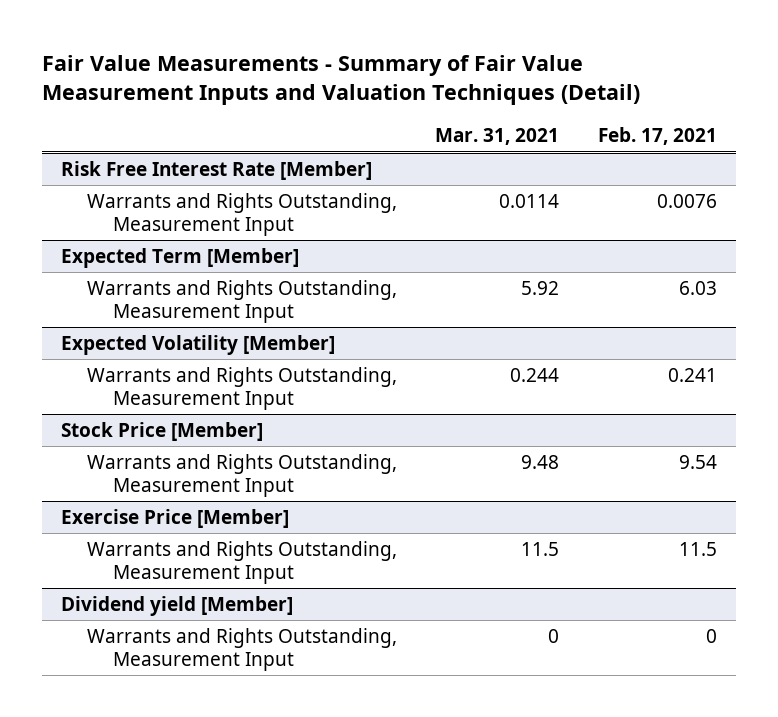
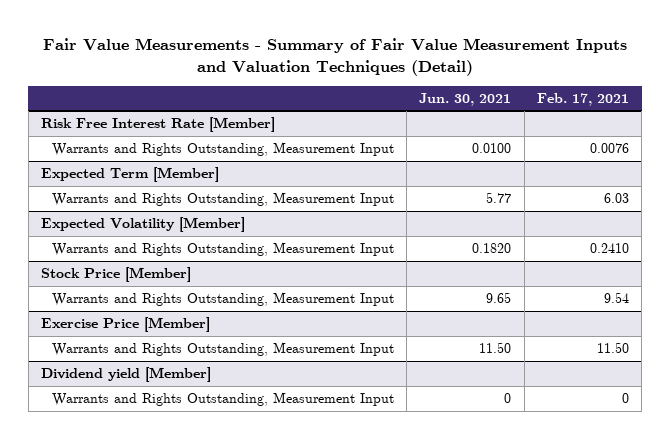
- | Mar. 31, 2021 | Feb. 17, 2021
+ | Jun. 30, 2021 | Feb. 17, 2021
@ Expected Volatility [Member]
- Warrants and Rights Outstanding, Measurement Input | 0.244 | 0.241
+ Warrants and Rights Outstanding, Measurement Input | 0.1820 | 0.2410
@ Exercise Price [Member]
- Warrants and Rights Outstanding, Measurement Input | 11.5 | 11.5
+ Warrants and Rights Outstanding, Measurement Input | 11.50 | 11.50

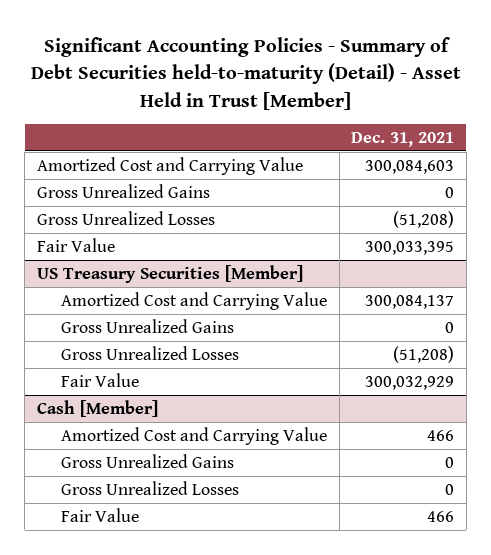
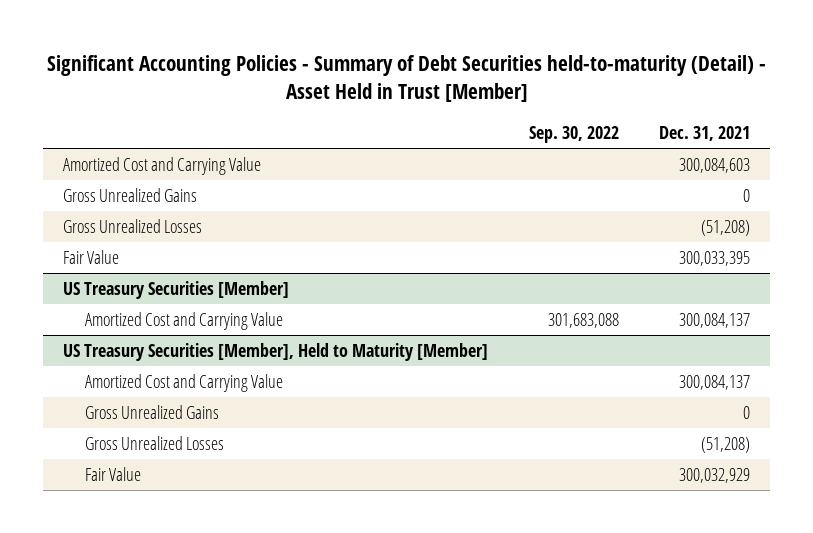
- | Dec. 31, 2021
+ | Sep. 30, 2022 | Dec. 31, 2021
+ US Treasury Securities [Member], Held to Maturity [Member]
+ Amortized Cost and Carrying Value | | 300,084,137
- Cash [Member]
- Amortized Cost and Carrying Value | 466
- Gross Unrealized Gains | 0
- Gross Unrealized Losses | 0
- Fair Value | 466

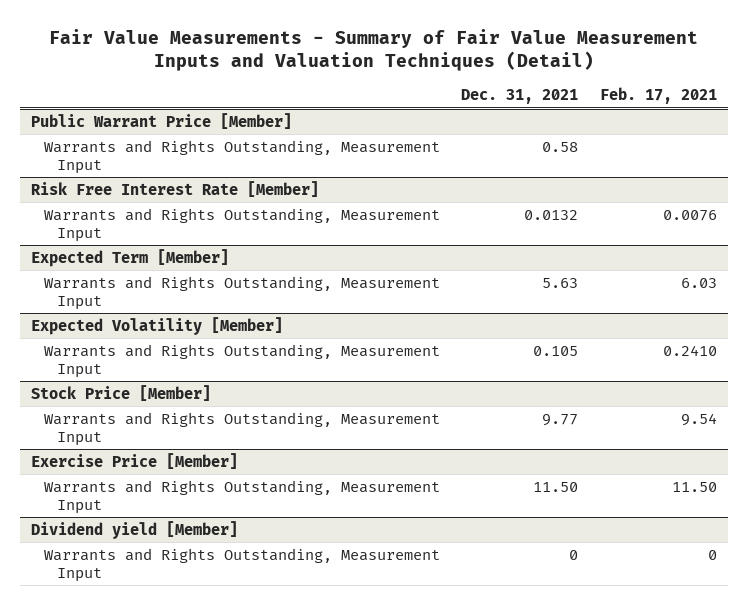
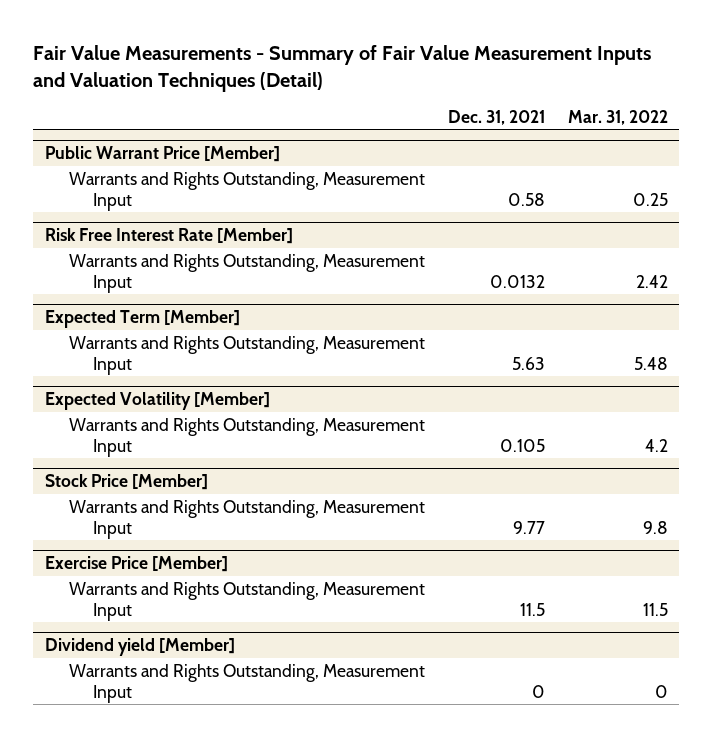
- | Dec. 31, 2021 | Feb. 17, 2021
+ | Dec. 31, 2021 | Mar. 31, 2022
@ Exercise Price [Member]
- Warrants and Rights Outstanding, Measurement Input | 11.50 | 11.50
+ Warrants and Rights Outstanding, Measurement Input | 11.5 | 11.5

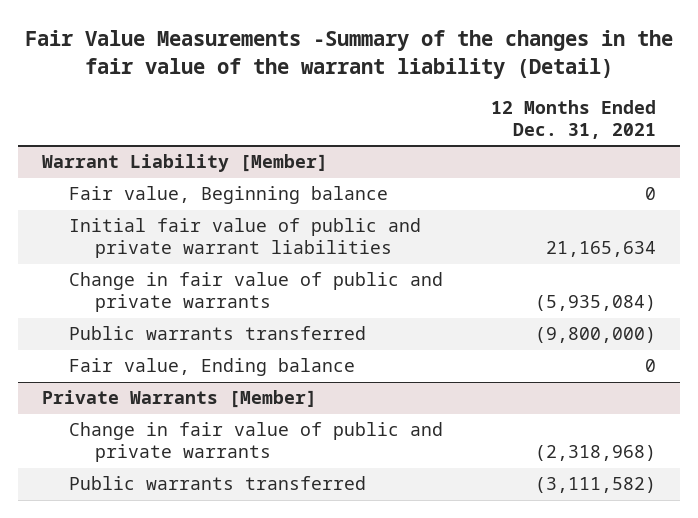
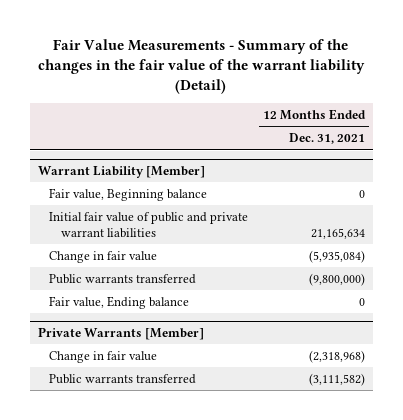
- Fair Value Measurements -Summary of the changes in the fair value of the warrant liability (Detail)
+ Fair Value Measurements - Summary of the changes in the fair value of the warrant liability (Detail)
@ Warrant Liability [Member]
- Change in fair value of public and private warrants | (5,935,084)
+ Change in fair value | (5,935,084)
@ Private Warrants [Member]
- Change in fair value of public and private warrants | (2,318,968)
+ Change in fair value | (2,318,968)

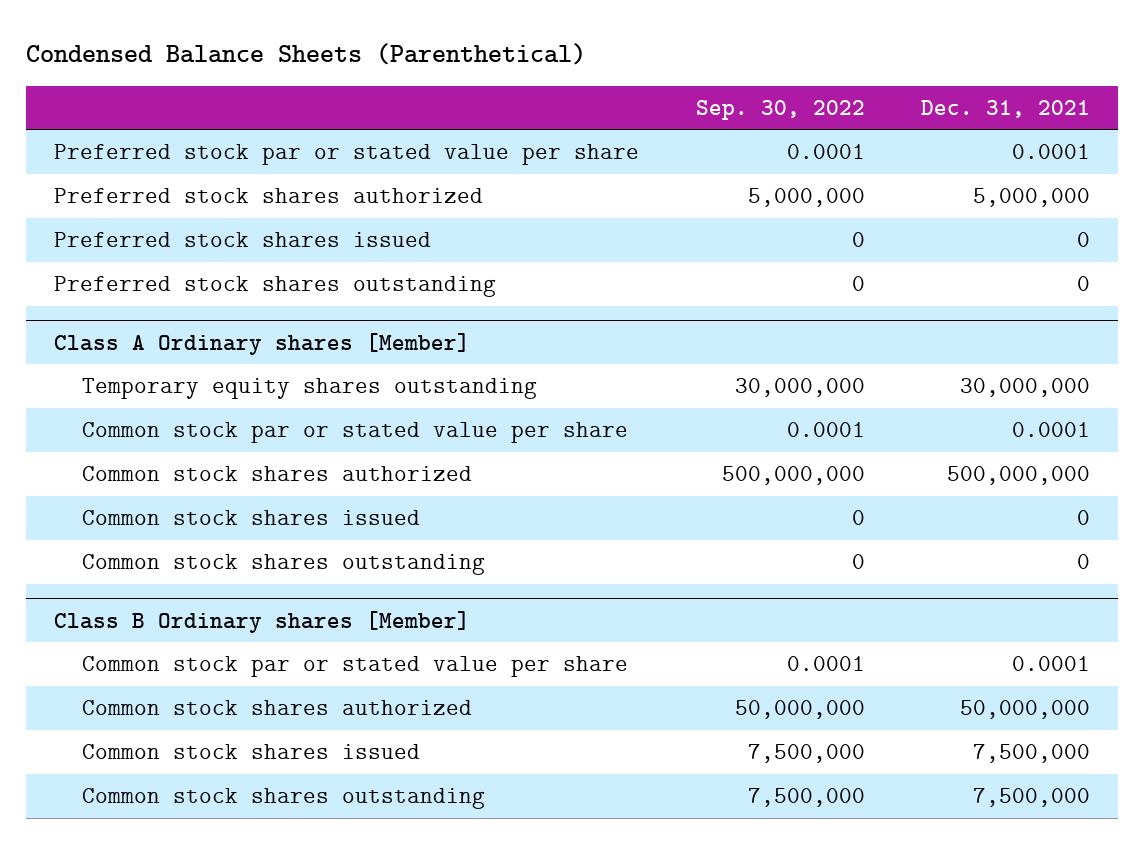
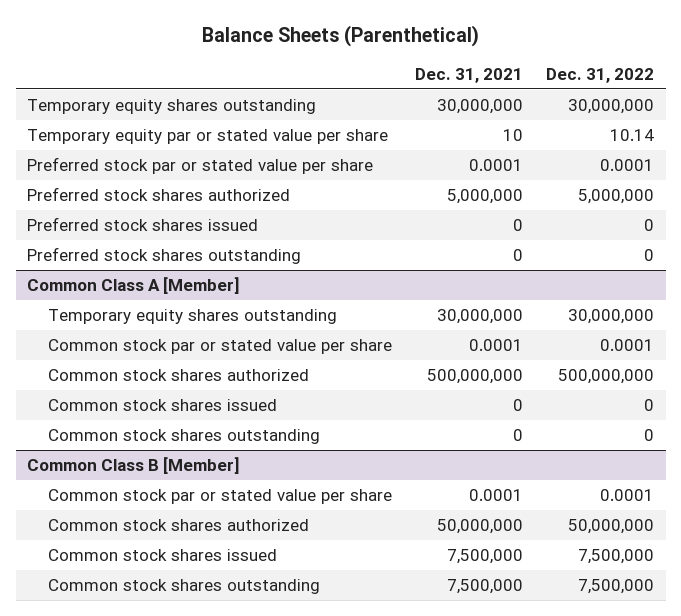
- Condensed Balance Sheets (Parenthetical)
+ Balance Sheets (Parenthetical)
- | Sep. 30, 2022 | Dec. 31, 2021
+ | Dec. 31, 2021 | Dec. 31, 2022
+ Temporary equity shares outstanding | 30,000,000 | 30,000,000
+ Temporary equity par or stated value per share | 10 | 10.14
- Class A Ordinary shares [Member]
+ Common Class A [Member]
- Class B Ordinary shares [Member]
+ Common Class B [Member]

